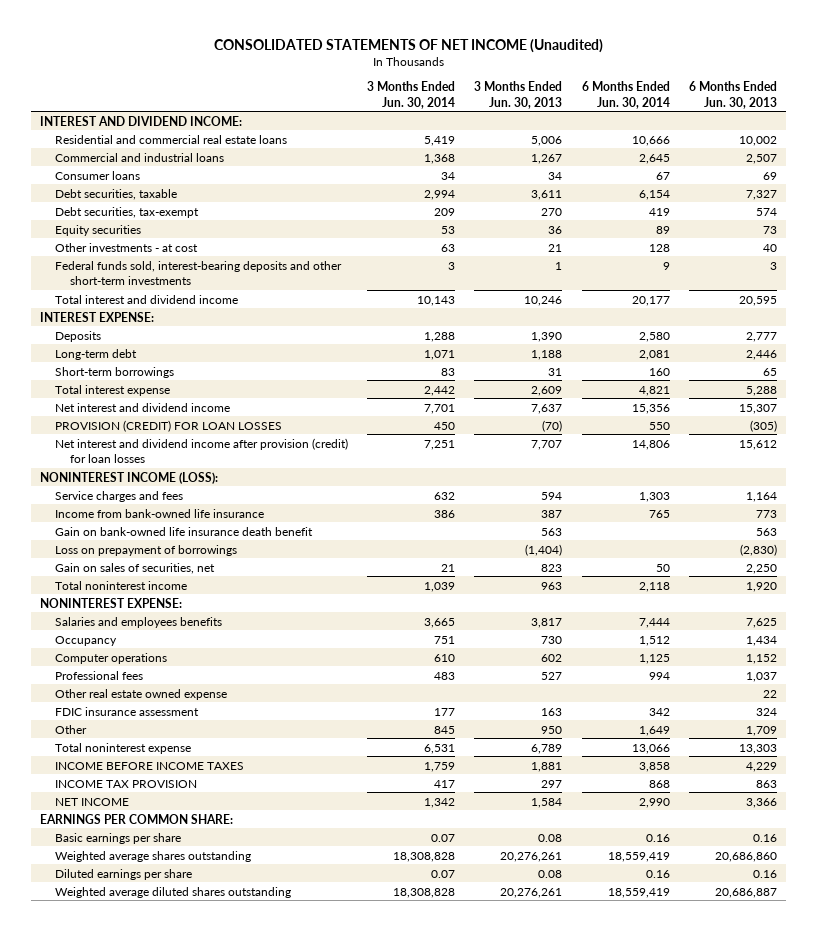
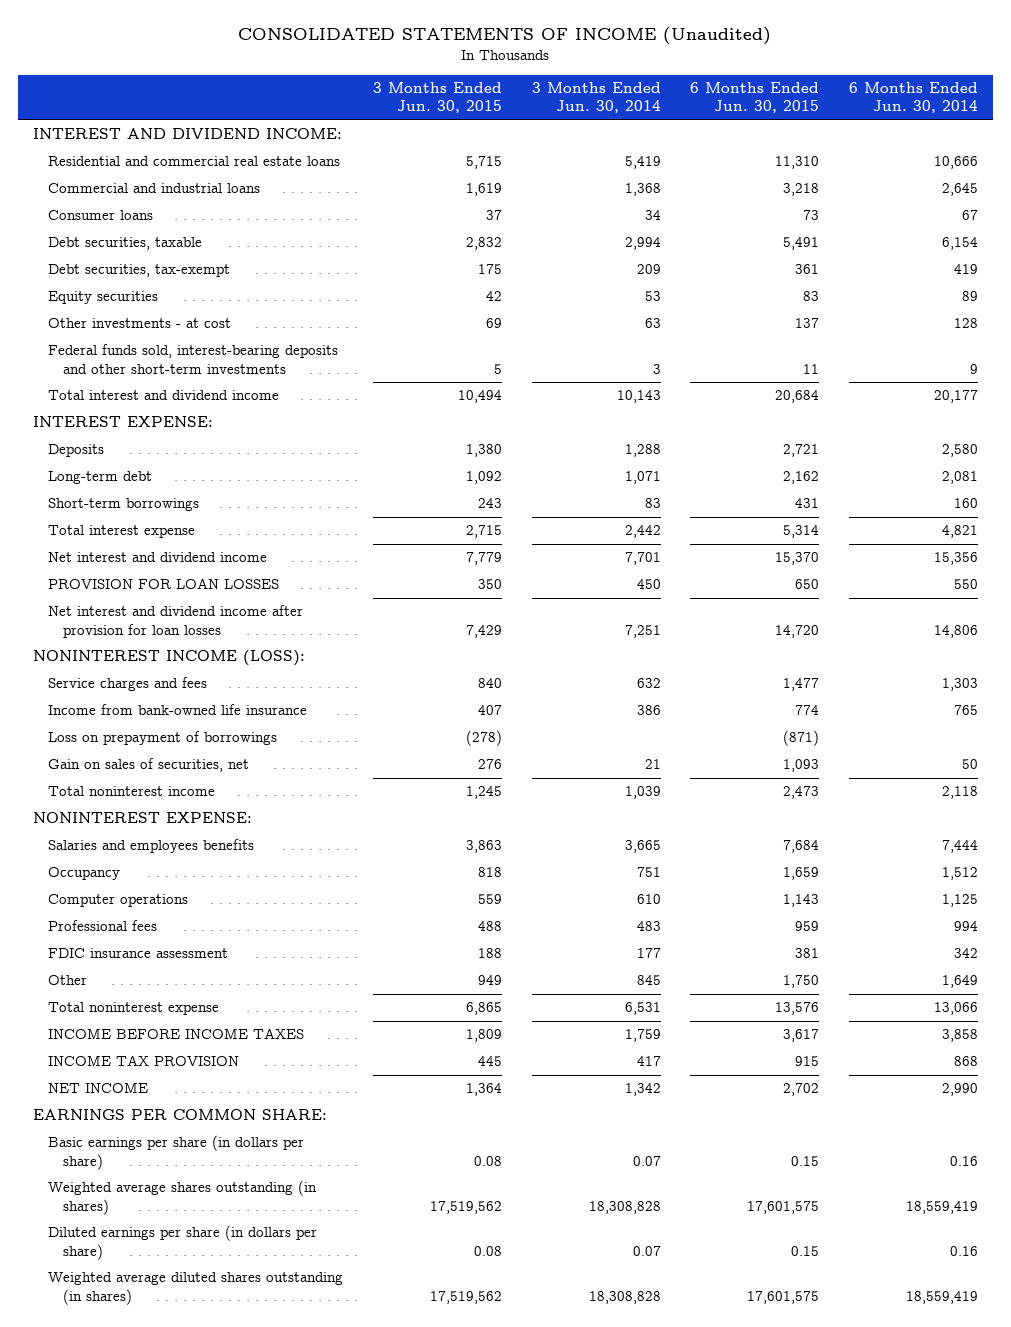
- CONSOLIDATED STATEMENTS OF NET INCOME (Unaudited)
+ CONSOLIDATED STATEMENTS OF INCOME (Unaudited)
- | 3 Months Ended Jun. 30, 2014 | 3 Months Ended Jun. 30, 2013 | 6 Months Ended Jun. 30, 2014 | 6 Months Ended Jun. 30, 2013
+ | 3 Months Ended Jun. 30, 2015 | 3 Months Ended Jun. 30, 2014 | 6 Months Ended Jun. 30, 2015 | 6 Months Ended Jun. 30, 2014
- PROVISION (CREDIT) FOR LOAN LOSSES | 450 | (70) | 550 | (305)
- Net interest and dividend income after provision (credit) for loan losses | 7,251 | 7,707 | 14,806 | 15,612
+ PROVISION FOR LOAN LOSSES | 350 | 450 | 650 | 550
+ Net interest and dividend income after provision for loan losses | 7,429 | 7,251 | 14,720 | 14,806
- Gain on bank-owned life insurance death benefit | | 563 | | 563
- Other real estate owned expense | | | | 22
- Basic earnings per share | 0.07 | 0.08 | 0.16 | 0.16
- Weighted average shares outstanding | 18,308,828 | 20,276,261 | 18,559,419 | 20,686,860
- Diluted earnings per share | 0.07 | 0.08 | 0.16 | 0.16
- Weighted average diluted shares outstanding | 18,308,828 | 20,276,261 | 18,559,419 | 20,686,887
+ Basic earnings per share (in dollars per share) | 0.08 | 0.07 | 0.15 | 0.16
+ Weighted average shares outstanding (in shares) | 17,519,562 | 18,308,828 | 17,601,575 | 18,559,419
+ Diluted earnings per share (in dollars per share) | 0.08 | 0.07 | 0.15 | 0.16
+ Weighted average diluted shares outstanding (in shares) | 17,519,562 | 18,308,828 | 17,601,575 | 18,559,419

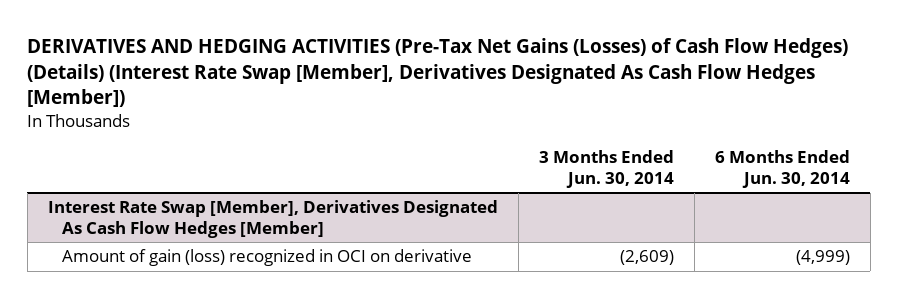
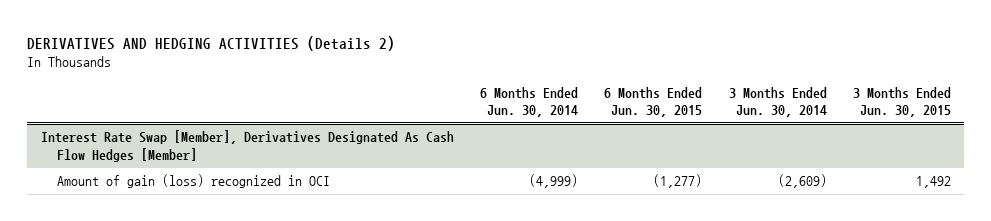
- DERIVATIVES AND HEDGING ACTIVITIES (Pre-Tax Net Gains (Losses) of Cash Flow Hedges) (Details) (Interest Rate Swap [Member], Derivatives Designated As Cash Flow Hedges [Member])
+ DERIVATIVES AND HEDGING ACTIVITIES (Details 2)
- | 3 Months Ended Jun. 30, 2014 | 6 Months Ended Jun. 30, 2014
+ | 6 Months Ended Jun. 30, 2014 | 6 Months Ended Jun. 30, 2015 | 3 Months Ended Jun. 30, 2014 | 3 Months Ended Jun. 30, 2015
@ Interest Rate Swap [Member], Derivatives Designated As Cash Flow Hedges [Member]
- Amount of gain (loss) recognized in OCI on derivative | (2,609) | (4,999)
+ Amount of gain (loss) recognized in OCI | (4,999) | (1,277) | (2,609) | 1,492

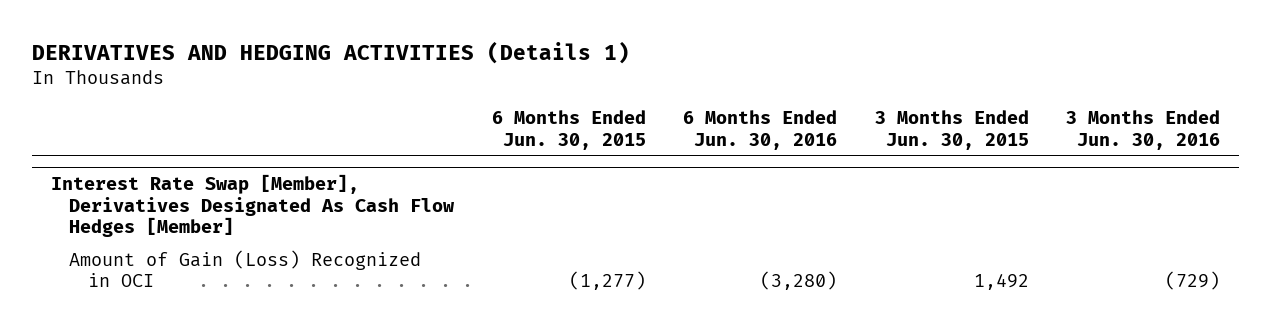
- DERIVATIVES AND HEDGING ACTIVITIES (Details 2)
+ DERIVATIVES AND HEDGING ACTIVITIES (Details 1)
- | 6 Months Ended Jun. 30, 2014 | 6 Months Ended Jun. 30, 2015 | 3 Months Ended Jun. 30, 2014 | 3 Months Ended Jun. 30, 2015
+ | 6 Months Ended Jun. 30, 2015 | 6 Months Ended Jun. 30, 2016 | 3 Months Ended Jun. 30, 2015 | 3 Months Ended Jun. 30, 2016
@ Interest Rate Swap [Member], Derivatives Designated As Cash Flow Hedges [Member]
- Amount of gain (loss) recognized in OCI | (4,999) | (1,277) | (2,609) | 1,492
+ Amount of Gain (Loss) Recognized in OCI | (1,277) | (3,280) | 1,492 | (729)

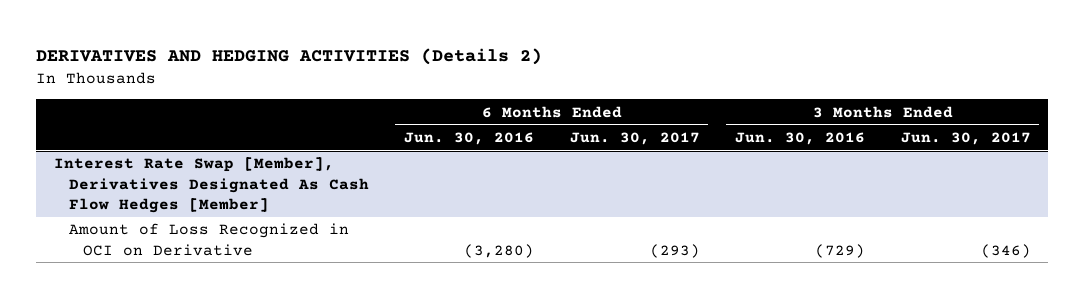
- DERIVATIVES AND HEDGING ACTIVITIES (Details 1)
+ DERIVATIVES AND HEDGING ACTIVITIES (Details 2)
- | 6 Months Ended Jun. 30, 2015 | 6 Months Ended Jun. 30, 2016 | 3 Months Ended Jun. 30, 2015 | 3 Months Ended Jun. 30, 2016
+ | 6 Months Ended Jun. 30, 2016 | 6 Months Ended Jun. 30, 2017 | 3 Months Ended Jun. 30, 2016 | 3 Months Ended Jun. 30, 2017
@ Interest Rate Swap [Member], Derivatives Designated As Cash Flow Hedges [Member]
- Amount of Gain (Loss) Recognized in OCI | (1,277) | (3,280) | 1,492 | (729)
+ Amount of Loss Recognized in OCI on Derivative | (3,280) | (293) | (729) | (346)

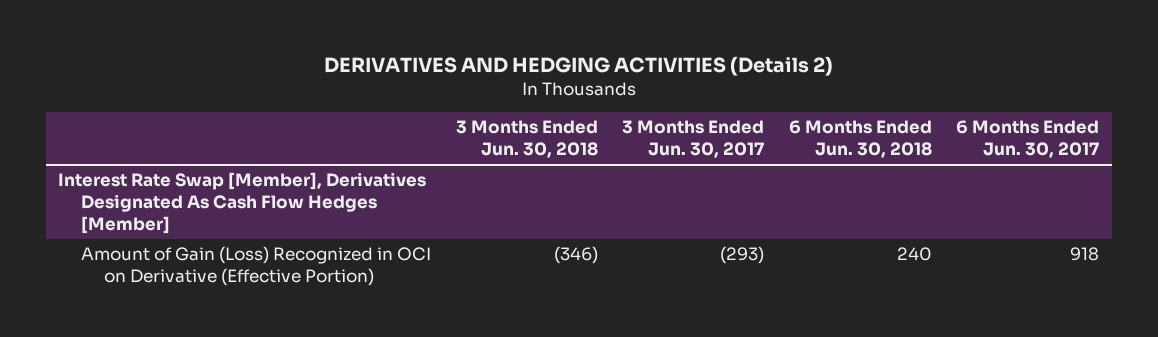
- | 6 Months Ended Jun. 30, 2016 | 6 Months Ended Jun. 30, 2017 | 3 Months Ended Jun. 30, 2016 | 3 Months Ended Jun. 30, 2017
+ | 3 Months Ended Jun. 30, 2018 | 3 Months Ended Jun. 30, 2017 | 6 Months Ended Jun. 30, 2018 | 6 Months Ended Jun. 30, 2017
@ Interest Rate Swap [Member], Derivatives Designated As Cash Flow Hedges [Member]
- Amount of Loss Recognized in OCI on Derivative | (3,280) | (293) | (729) | (346)
+ Amount of Gain (Loss) Recognized in OCI on Derivative (Effective Portion) | (346) | (293) | 240 | 918

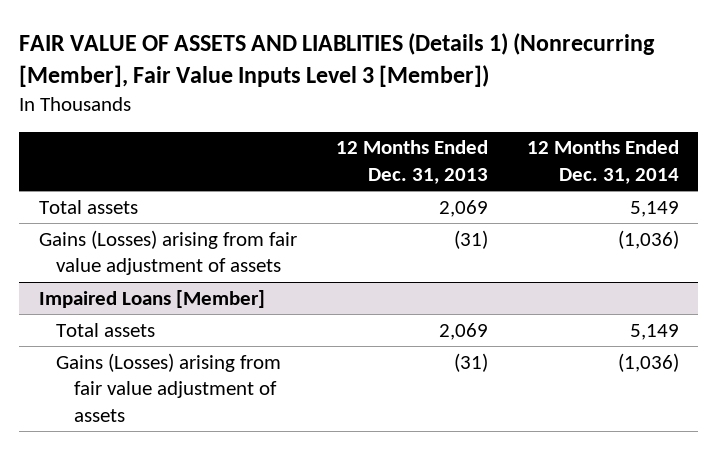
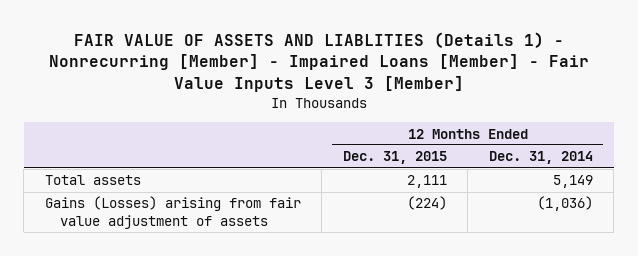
- FAIR VALUE OF ASSETS AND LIABLITIES (Details 1) (Nonrecurring [Member], Fair Value Inputs Level 3 [Member])
+ FAIR VALUE OF ASSETS AND LIABLITIES (Details 1) - Nonrecurring [Member] - Impaired Loans [Member] - Fair Value Inputs Level 3 [Member]
- | 12 Months Ended Dec. 31, 2013 | 12 Months Ended Dec. 31, 2014
+ | 12 Months Ended Dec. 31, 2015 | 12 Months Ended Dec. 31, 2014
- Impaired Loans [Member]
- Total assets | 2,069 | 5,149
- Gains (Losses) arising from fair value adjustment of assets | (31) | (1,036)

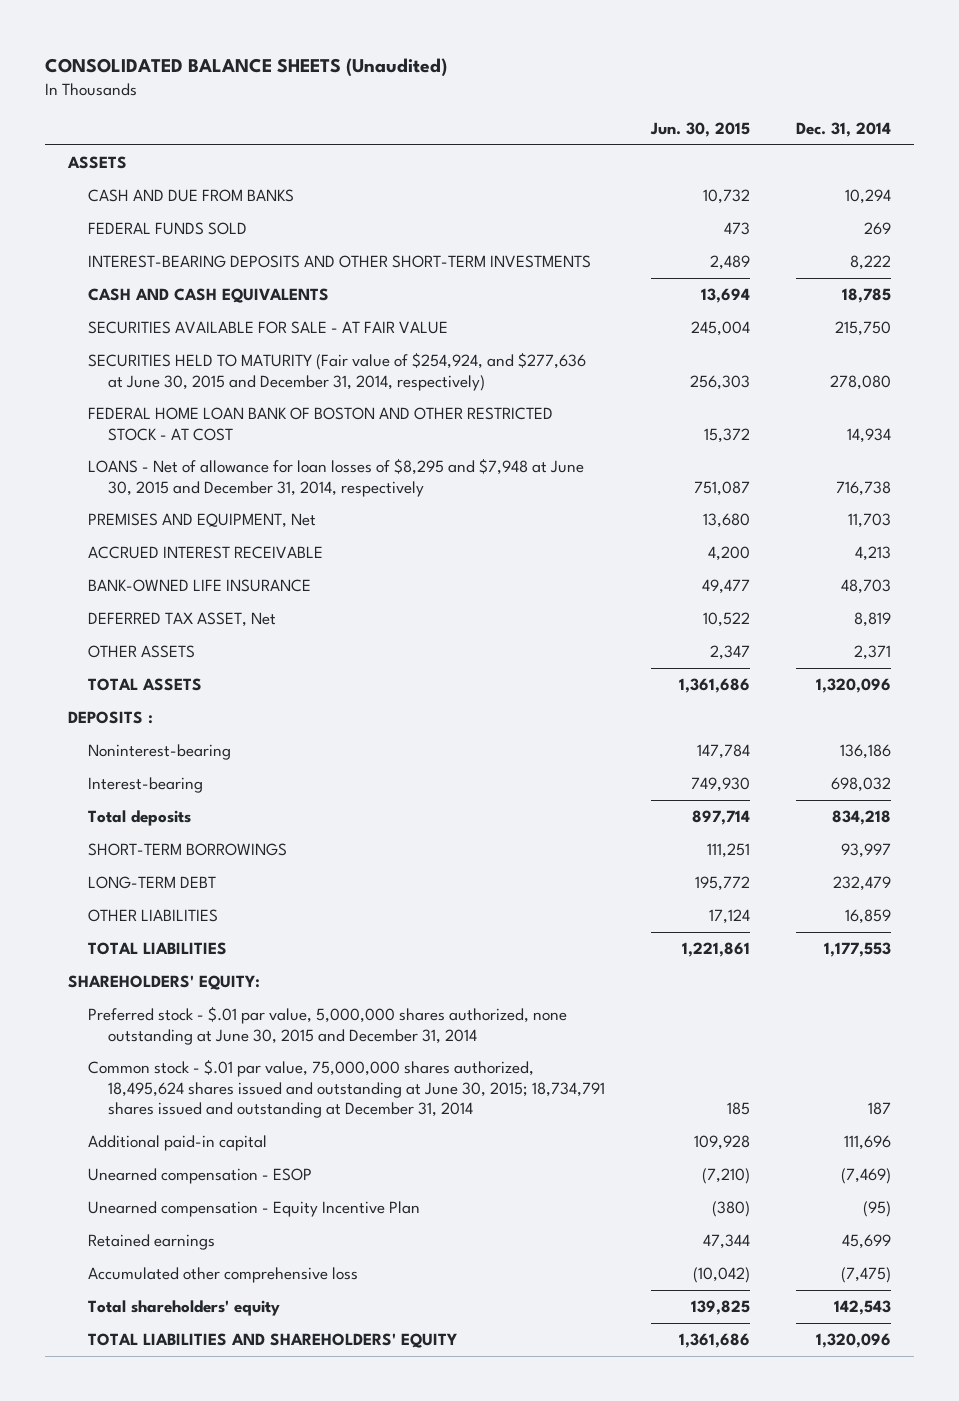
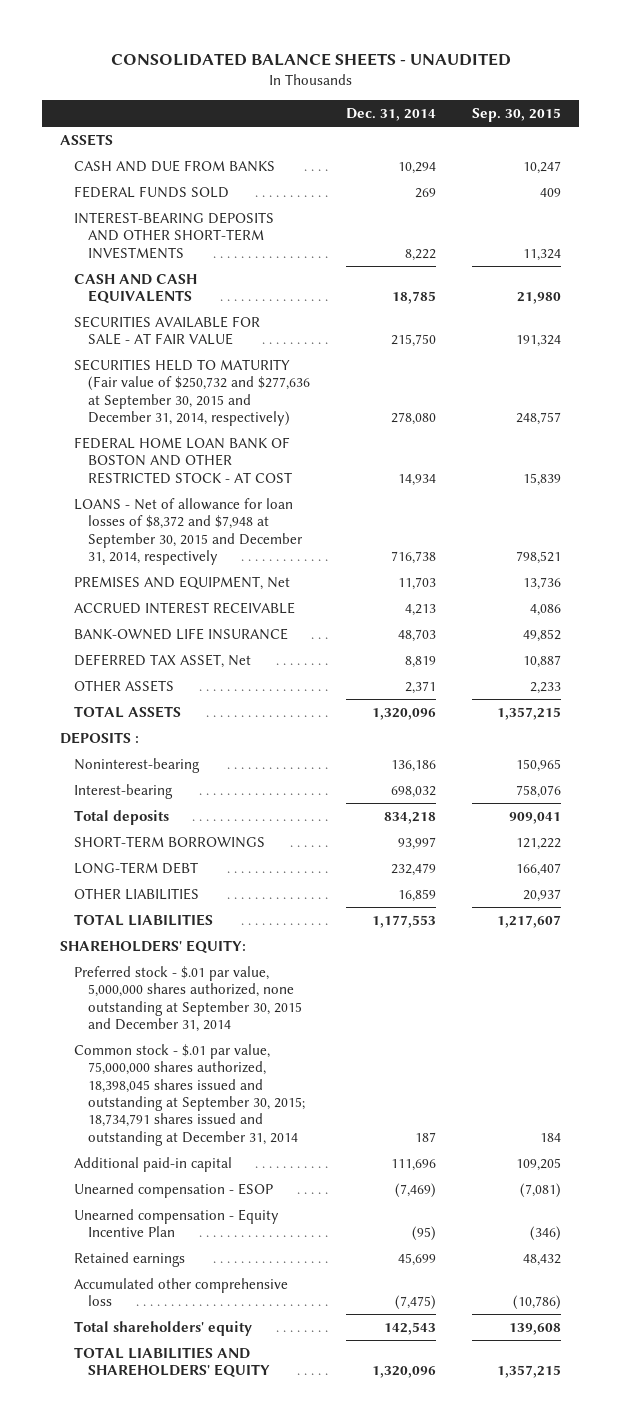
- CONSOLIDATED BALANCE SHEETS (Unaudited)
+ CONSOLIDATED BALANCE SHEETS - UNAUDITED
- | Jun. 30, 2015 | Dec. 31, 2014
+ | Dec. 31, 2014 | Sep. 30, 2015
- SECURITIES HELD TO MATURITY (Fair value of $254,924, and $277,636 at June 30, 2015 and December 31, 2014, respectively) | 256,303 | 278,080
+ SECURITIES HELD TO MATURITY (Fair value of $250,732 and $277,636 at September 30, 2015 and December 31, 2014, respectively) | 278,080 | 248,757
- LOANS - Net of allowance for loan losses of $8,295 and $7,948 at June 30, 2015 and December 31, 2014, respectively | 751,087 | 716,738
+ LOANS - Net of allowance for loan losses of $8,372 and $7,948 at September 30, 2015 and December 31, 2014, respectively | 716,738 | 798,521
- Preferred stock - $.01 par value, 5,000,000 shares authorized, none outstanding at June 30, 2015 and December 31, 2014
- Common stock - $.01 par value, 75,000,000 shares authorized, 18,495,624 shares issued and outstanding at June 30, 2015; 18,734,791 shares issued and outstanding at December 31, 2014 | 185 | 187
+ Preferred stock - $.01 par value, 5,000,000 shares authorized, none outstanding at September 30, 2015 and December 31, 2014
+ Common stock - $.01 par value, 75,000,000 shares authorized, 18,398,045 shares issued and outstanding at September 30, 2015; 18,734,791 shares issued and outstanding at December 31, 2014 | 187 | 184

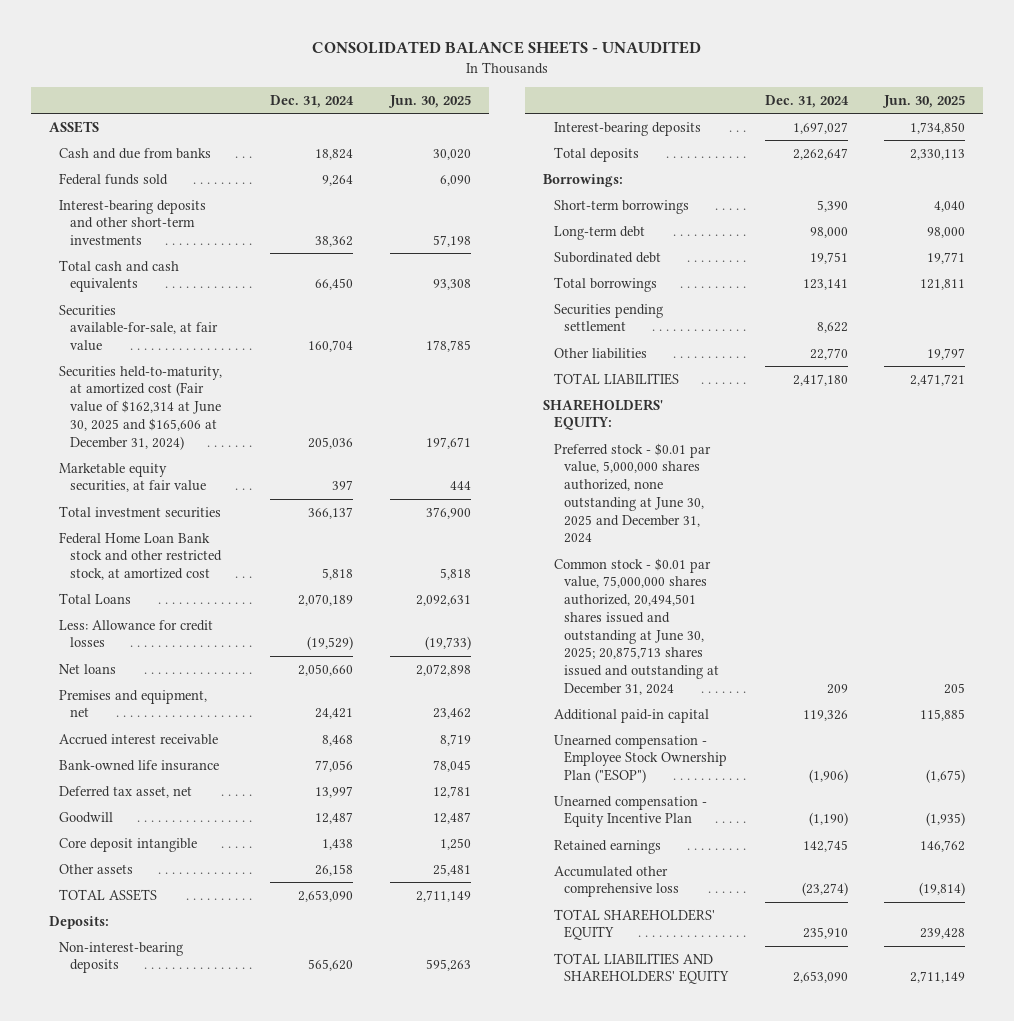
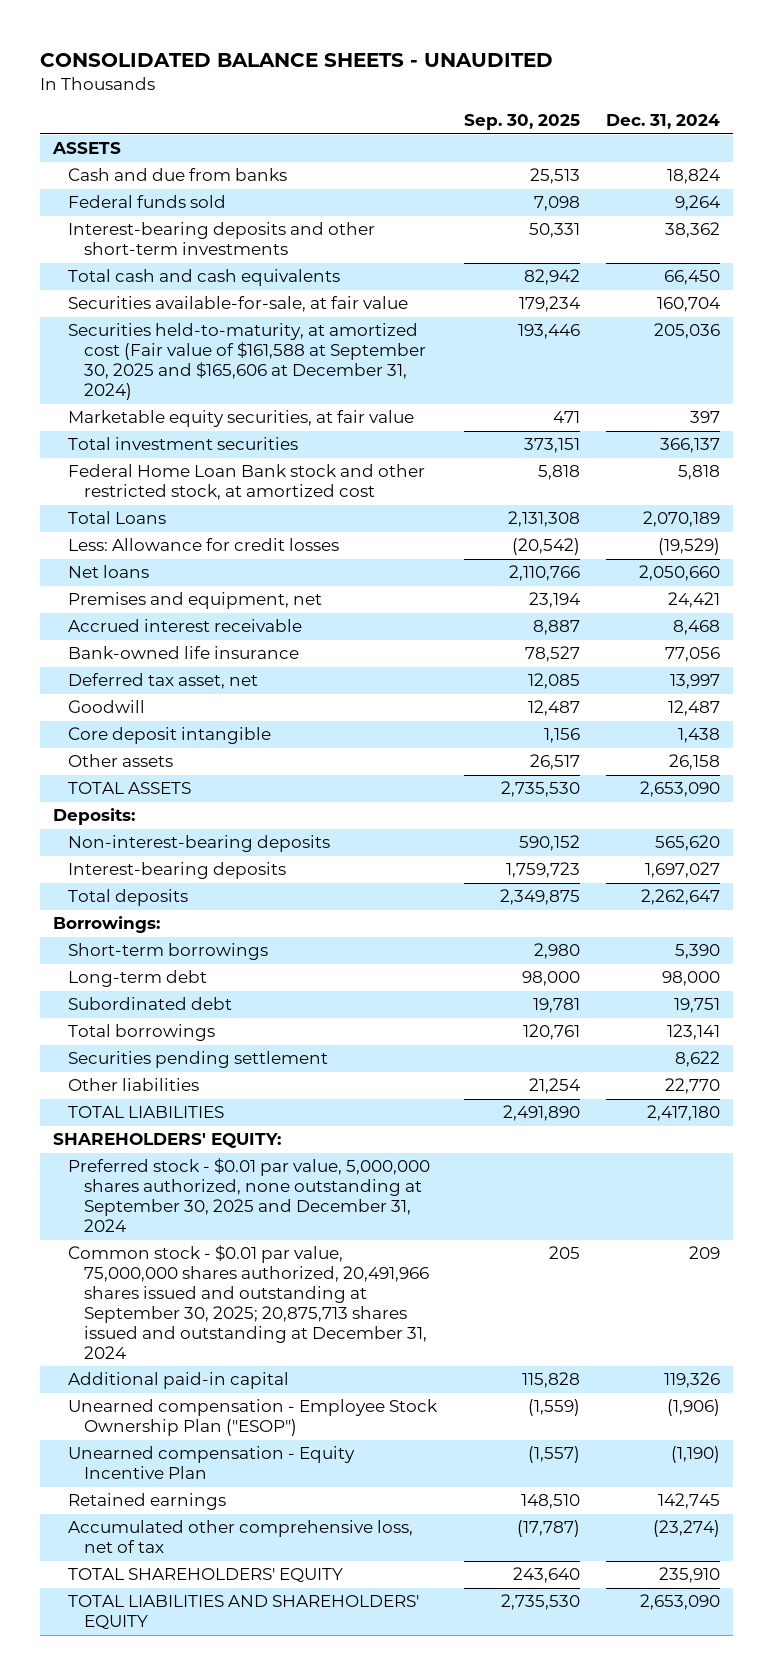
- | Dec. 31, 2024 | Jun. 30, 2025
+ | Sep. 30, 2025 | Dec. 31, 2024
- Securities held-to-maturity, at amortized cost (Fair value of $162,314 at June 30, 2025 and $165,606 at December 31, 2024) | 205,036 | 197,671
+ Securities held-to-maturity, at amortized cost (Fair value of $161,588 at September 30, 2025 and $165,606 at December 31, 2024) | 193,446 | 205,036
- Preferred stock - $0.01 par value, 5,000,000 shares authorized, none outstanding at June 30, 2025 and December 31, 2024
- Common stock - $0.01 par value, 75,000,000 shares authorized, 20,494,501 shares issued and outstanding at June 30, 2025; 20,875,713 shares issued and outstanding at December 31, 2024 | 209 | 205
+ Preferred stock - $0.01 par value, 5,000,000 shares authorized, none outstanding at September 30, 2025 and December 31, 2024
+ Common stock - $0.01 par value, 75,000,000 shares authorized, 20,491,966 shares issued and outstanding at September 30, 2025; 20,875,713 shares issued and outstanding at December 31, 2024 | 205 | 209
- Accumulated other comprehensive loss | (23,274) | (19,814)
+ Accumulated other comprehensive loss, net of tax | (17,787) | (23,274)

